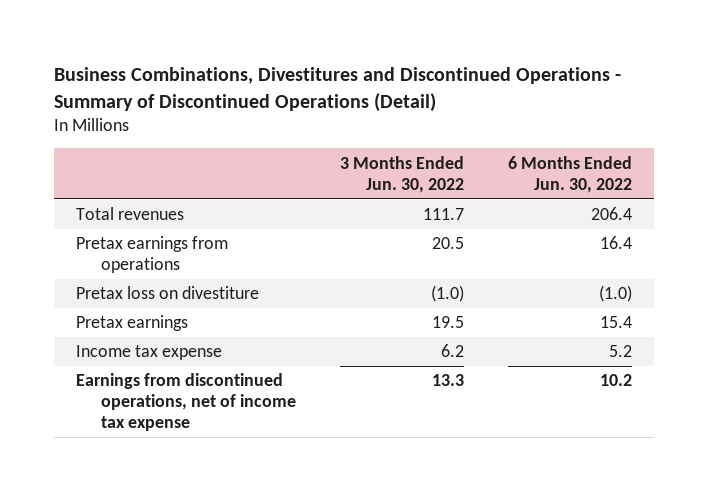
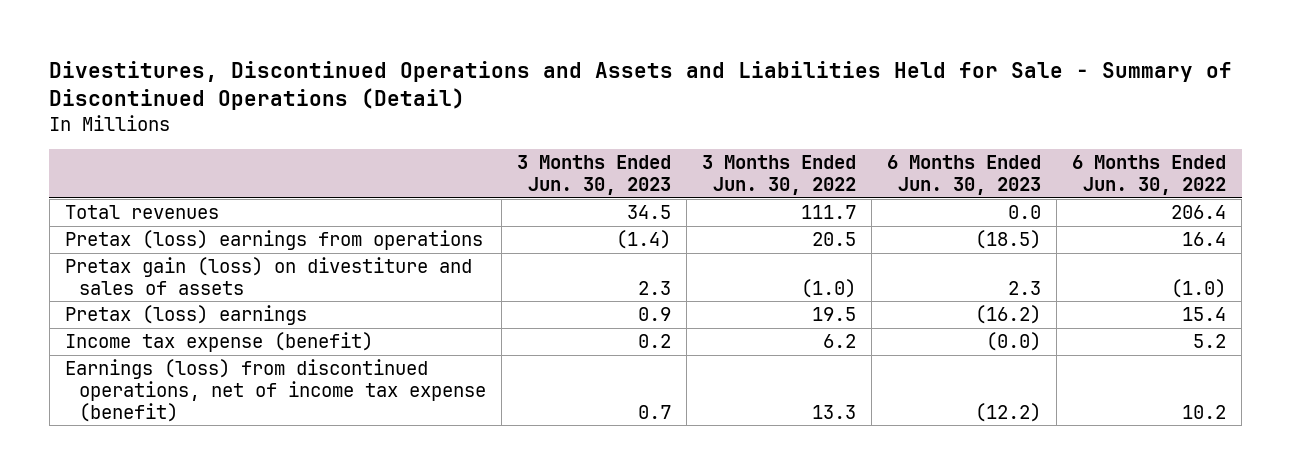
- Business Combinations, Divestitures and Discontinued Operations - Summary of Discontinued Operations (Detail)
+ Divestitures, Discontinued Operations and Assets and Liabilities Held for Sale - Summary of Discontinued Operations (Detail)
- | 3 Months Ended Jun. 30, 2022 | 6 Months Ended Jun. 30, 2022
+ | 3 Months Ended Jun. 30, 2023 | 3 Months Ended Jun. 30, 2022 | 6 Months Ended Jun. 30, 2023 | 6 Months Ended Jun. 30, 2022
- Pretax earnings from operations | 20.5 | 16.4
- Pretax loss on divestiture | (1.0) | (1.0)
- Pretax earnings | 19.5 | 15.4
- Income tax expense | 6.2 | 5.2
- Earnings from discontinued operations, net of income tax expense | 13.3 | 10.2
+ Pretax (loss) earnings from operations | (1.4) | 20.5 | (18.5) | 16.4
+ Pretax gain (loss) on divestiture and sales of assets | 2.3 | (1.0) | 2.3 | (1.0)
+ Pretax (loss) earnings | 0.9 | 19.5 | (16.2) | 15.4
+ Income tax expense (benefit) | 0.2 | 6.2 | (0.0) | 5.2
+ Earnings (loss) from discontinued operations, net of income tax expense (benefit) | 0.7 | 13.3 | (12.2) | 10.2

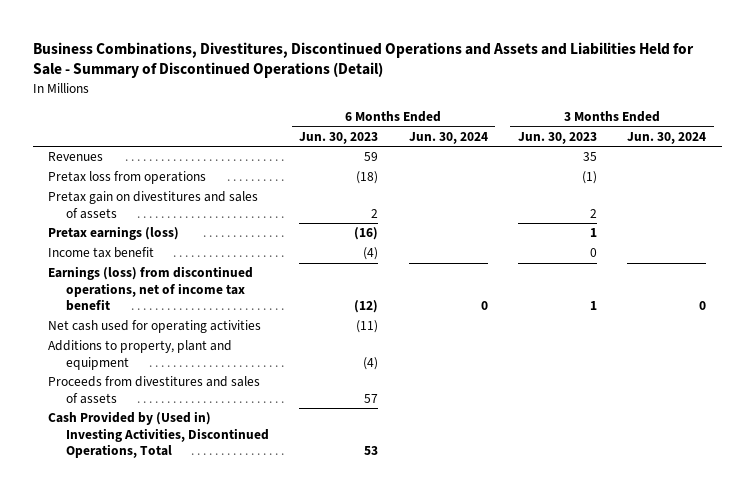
- Divestitures, Discontinued Operations and Assets and Liabilities Held for Sale - Summary of Discontinued Operations (Detail)
+ Business Combinations, Divestitures, Discontinued Operations and Assets and Liabilities Held for Sale - Summary of Discontinued Operations (Detail)
- | 3 Months Ended Jun. 30, 2023 | 3 Months Ended Jun. 30, 2022 | 6 Months Ended Jun. 30, 2023 | 6 Months Ended Jun. 30, 2022
+ | 6 Months Ended Jun. 30, 2023 | 6 Months Ended Jun. 30, 2024 | 3 Months Ended Jun. 30, 2023 | 3 Months Ended Jun. 30, 2024
- Total revenues | 34.5 | 111.7 | 0.0 | 206.4
- Pretax (loss) earnings from operations | (1.4) | 20.5 | (18.5) | 16.4
- Pretax gain (loss) on divestiture and sales of assets | 2.3 | (1.0) | 2.3 | (1.0)
- Pretax (loss) earnings | 0.9 | 19.5 | (16.2) | 15.4
- Income tax expense (benefit) | 0.2 | 6.2 | (0.0) | 5.2
- Earnings (loss) from discontinued operations, net of income tax expense (benefit) | 0.7 | 13.3 | (12.2) | 10.2
+ Revenues | 59 | | 35 |
+ Pretax loss from operations | (18) | | (1) |
+ Pretax gain on divestitures and sales of assets | 2 | | 2 |
+ Pretax earnings (loss) | (16) | | 1 |
+ Income tax benefit | (4) | | 0 |
+ Earnings (loss) from discontinued operations, net of income tax benefit | (12) | 0 | 1 | 0
+ Net cash used for operating activities | (11) | | |
+ Additions to property, plant and equipment | (4) | | |
+ Proceeds from divestitures and sales of assets | 57 | | |
+ Cash Provided by (Used in) Investing Activities, Discontinued Operations, Total | 53 | | |

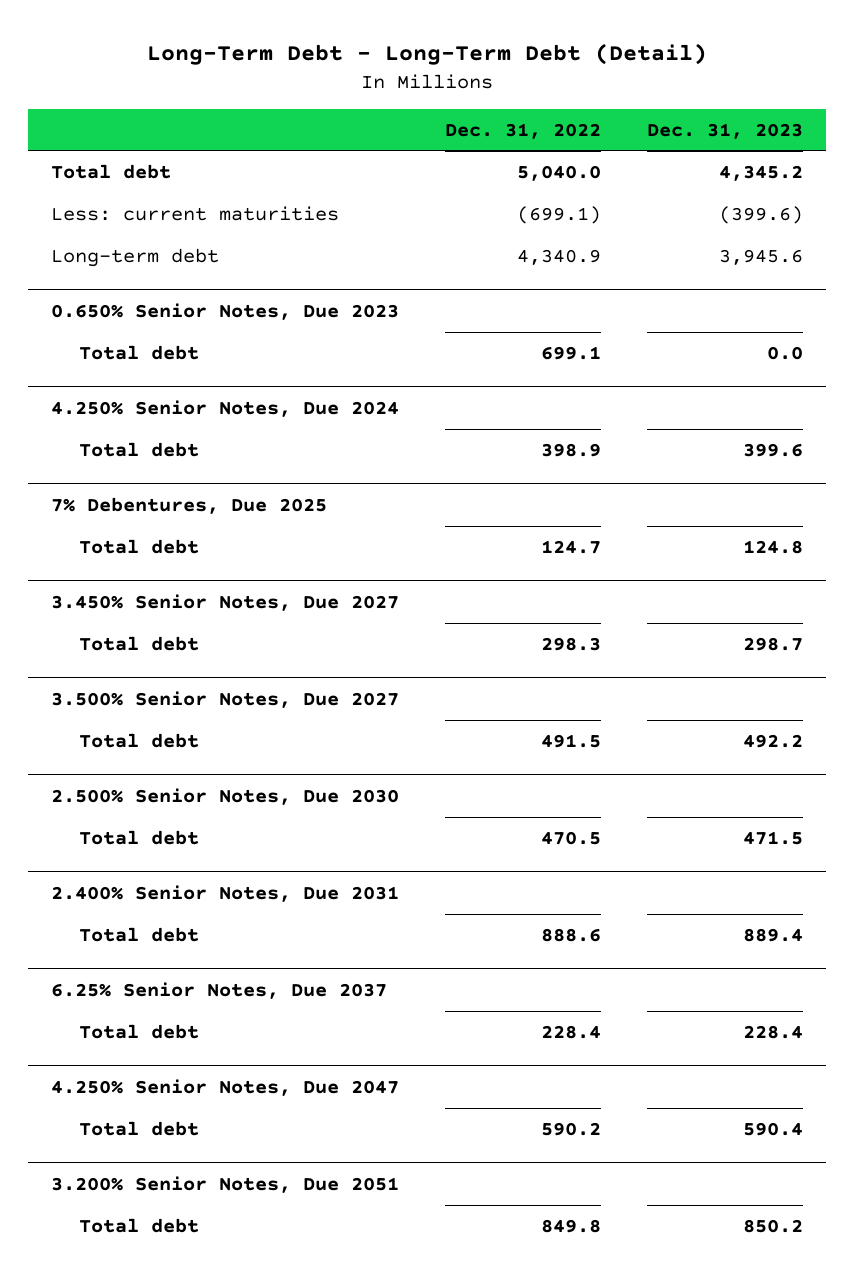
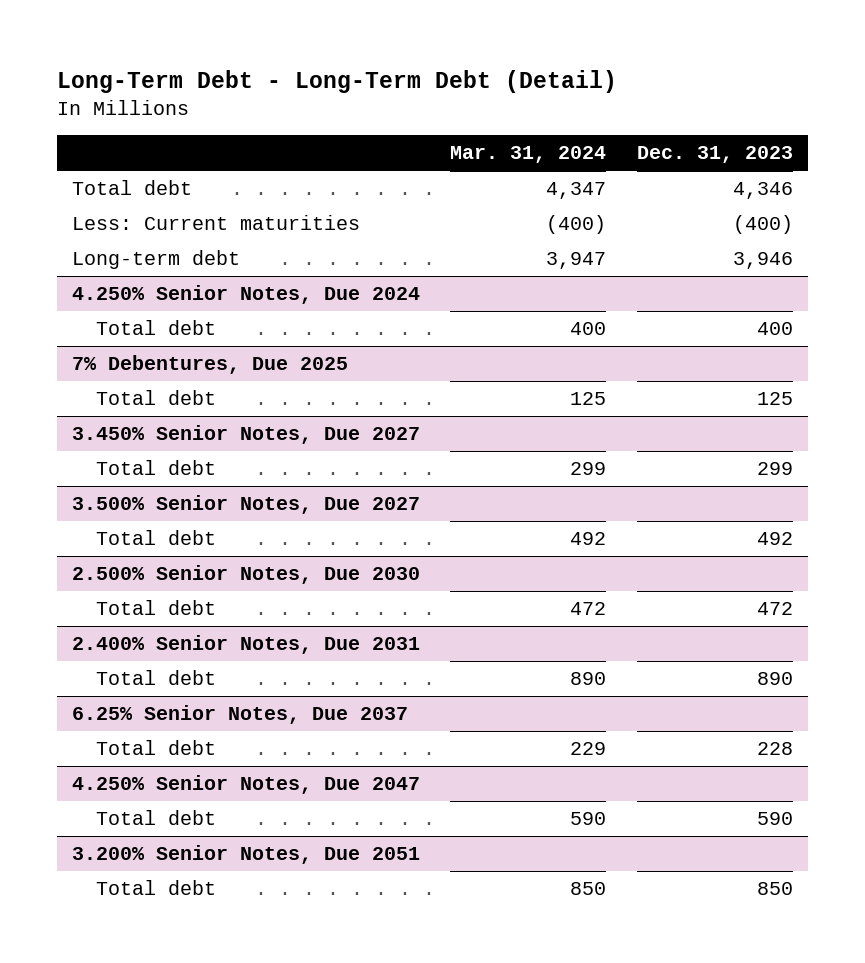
- | Dec. 31, 2022 | Dec. 31, 2023
+ | Mar. 31, 2024 | Dec. 31, 2023
- Total debt | 5,040.0 | 4,345.2
- Less: current maturities | (699.1) | (399.6)
- Long-term debt | 4,340.9 | 3,945.6
- 0.650% Senior Notes, Due 2023
- Total debt | 699.1 | 0.0
+ Total debt | 4,347 | 4,346
+ Less: Current maturities | (400) | (400)
+ Long-term debt | 3,947 | 3,946
@ 4.250% Senior Notes, Due 2024
- Total debt | 398.9 | 399.6
+ Total debt | 400 | 400
@ 7% Debentures, Due 2025
- Total debt | 124.7 | 124.8
+ Total debt | 125 | 125
@ 3.450% Senior Notes, Due 2027
- Total debt | 298.3 | 298.7
+ Total debt | 299 | 299
@ 3.500% Senior Notes, Due 2027
- Total debt | 491.5 | 492.2
+ Total debt | 492 | 492
@ 2.500% Senior Notes, Due 2030
- Total debt | 470.5 | 471.5
+ Total debt | 472 | 472
@ 2.400% Senior Notes, Due 2031
- Total debt | 888.6 | 889.4
+ Total debt | 890 | 890
@ 6.25% Senior Notes, Due 2037
- Total debt | 228.4 | 228.4
+ Total debt | 229 | 228
@ 4.250% Senior Notes, Due 2047
- Total debt | 590.2 | 590.4
+ Total debt | 590 | 590
@ 3.200% Senior Notes, Due 2051
- Total debt | 849.8 | 850.2
+ Total debt | 850 | 850

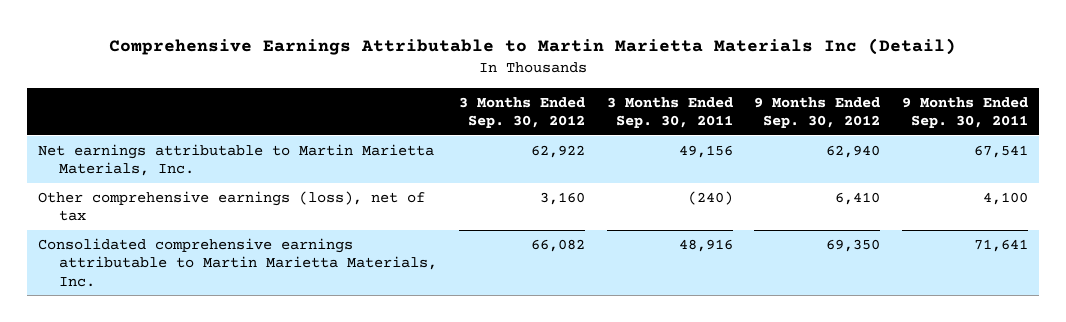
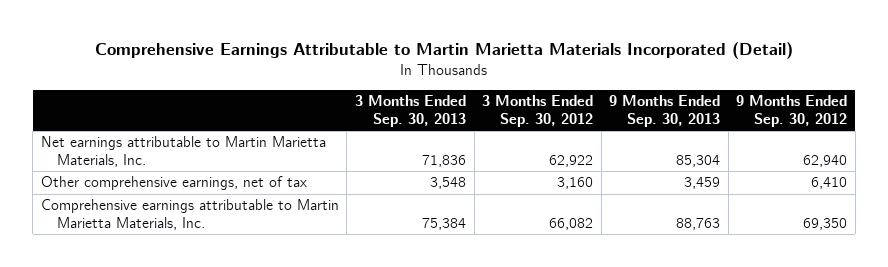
- Comprehensive Earnings Attributable to Martin Marietta Materials Inc (Detail)
+ Comprehensive Earnings Attributable to Martin Marietta Materials Incorporated (Detail)
- | 3 Months Ended Sep. 30, 2012 | 3 Months Ended Sep. 30, 2011 | 9 Months Ended Sep. 30, 2012 | 9 Months Ended Sep. 30, 2011
+ | 3 Months Ended Sep. 30, 2013 | 3 Months Ended Sep. 30, 2012 | 9 Months Ended Sep. 30, 2013 | 9 Months Ended Sep. 30, 2012
- Other comprehensive earnings (loss), net of tax | 3,160 | (240) | 6,410 | 4,100
- Consolidated comprehensive earnings attributable to Martin Marietta Materials, Inc. | 66,082 | 48,916 | 69,350 | 71,641
+ Other comprehensive earnings, net of tax | 3,548 | 3,160 | 3,459 | 6,410
+ Comprehensive earnings attributable to Martin Marietta Materials, Inc. | 75,384 | 66,082 | 88,763 | 69,350

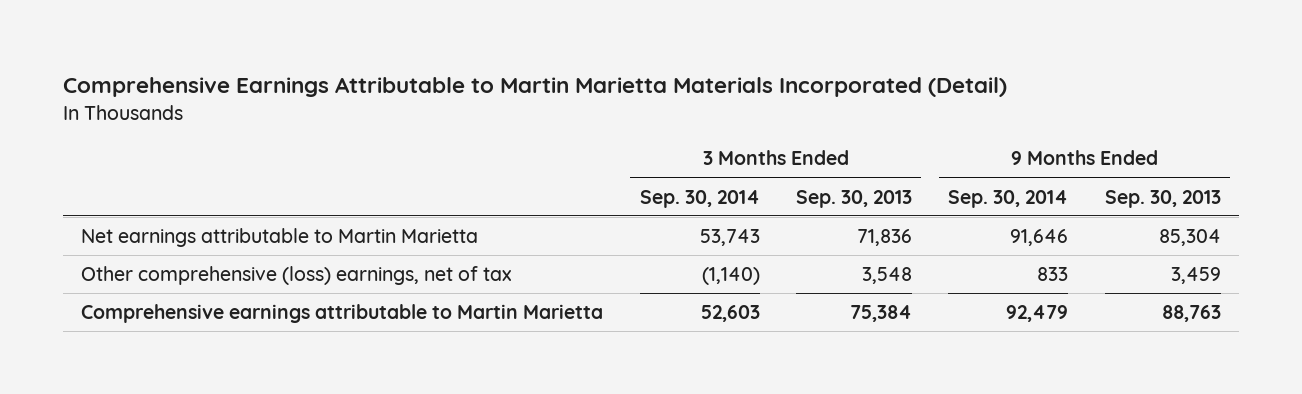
- | 3 Months Ended Sep. 30, 2013 | 3 Months Ended Sep. 30, 2012 | 9 Months Ended Sep. 30, 2013 | 9 Months Ended Sep. 30, 2012
+ | 3 Months Ended Sep. 30, 2014 | 3 Months Ended Sep. 30, 2013 | 9 Months Ended Sep. 30, 2014 | 9 Months Ended Sep. 30, 2013
- Net earnings attributable to Martin Marietta Materials, Inc. | 71,836 | 62,922 | 85,304 | 62,940
- Other comprehensive earnings, net of tax | 3,548 | 3,160 | 3,459 | 6,410
- Comprehensive earnings attributable to Martin Marietta Materials, Inc. | 75,384 | 66,082 | 88,763 | 69,350
+ Net earnings attributable to Martin Marietta | 53,743 | 71,836 | 91,646 | 85,304
+ Other comprehensive (loss) earnings, net of tax | (1,140) | 3,548 | 833 | 3,459
+ Comprehensive earnings attributable to Martin Marietta | 52,603 | 75,384 | 92,479 | 88,763

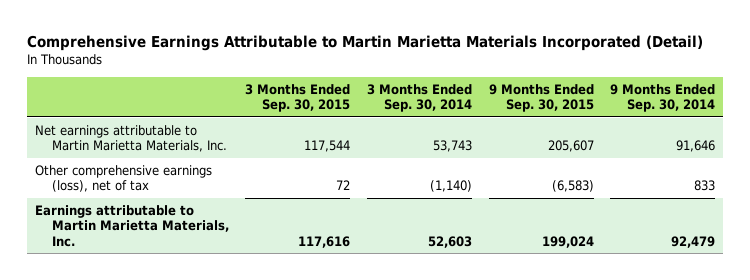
- | 3 Months Ended Sep. 30, 2014 | 3 Months Ended Sep. 30, 2013 | 9 Months Ended Sep. 30, 2014 | 9 Months Ended Sep. 30, 2013
+ | 3 Months Ended Sep. 30, 2015 | 3 Months Ended Sep. 30, 2014 | 9 Months Ended Sep. 30, 2015 | 9 Months Ended Sep. 30, 2014
- Net earnings attributable to Martin Marietta | 53,743 | 71,836 | 91,646 | 85,304
- Other comprehensive (loss) earnings, net of tax | (1,140) | 3,548 | 833 | 3,459
- Comprehensive earnings attributable to Martin Marietta | 52,603 | 75,384 | 92,479 | 88,763
+ Net earnings attributable to Martin Marietta Materials, Inc. | 117,544 | 53,743 | 205,607 | 91,646
+ Other comprehensive earnings (loss), net of tax | 72 | (1,140) | (6,583) | 833
+ Earnings attributable to Martin Marietta Materials, Inc. | 117,616 | 52,603 | 199,024 | 92,479

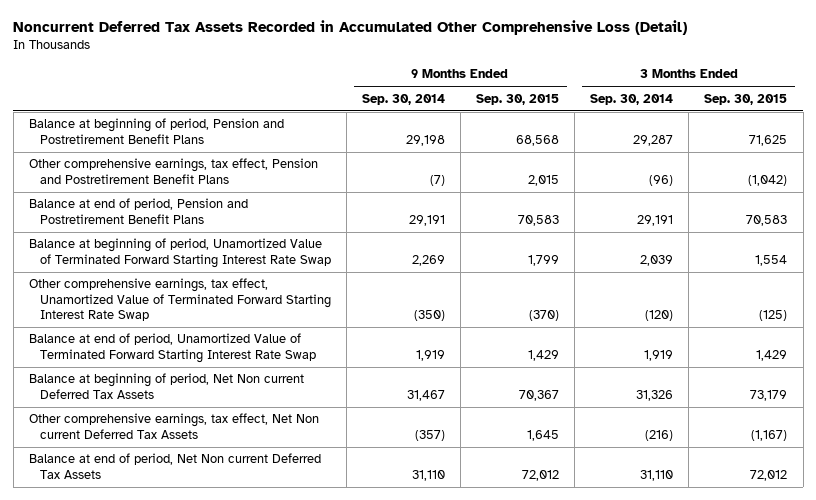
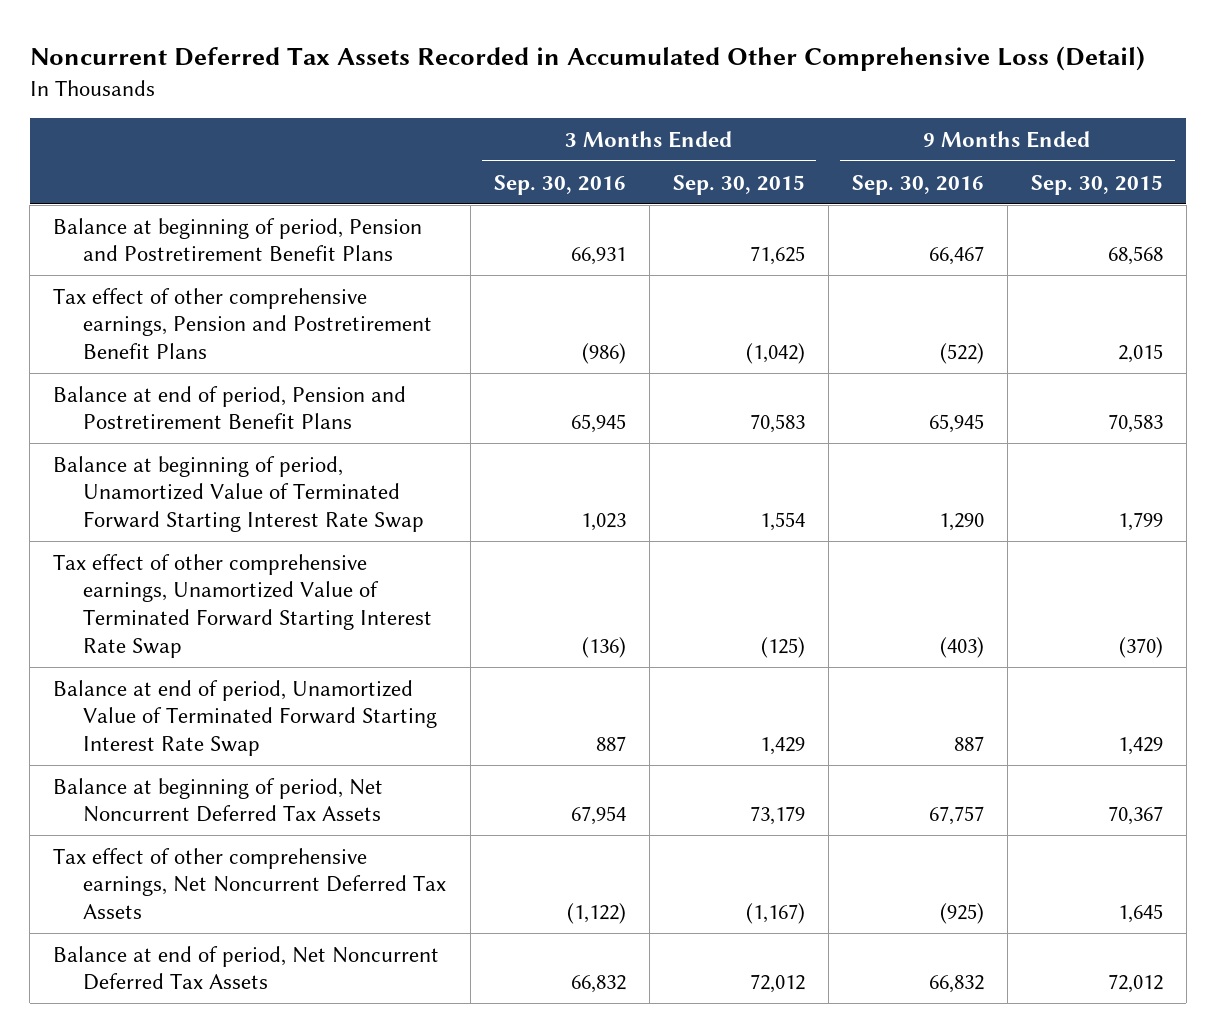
- | 9 Months Ended Sep. 30, 2014 | 9 Months Ended Sep. 30, 2015 | 3 Months Ended Sep. 30, 2014 | 3 Months Ended Sep. 30, 2015
+ | 3 Months Ended Sep. 30, 2016 | 3 Months Ended Sep. 30, 2015 | 9 Months Ended Sep. 30, 2016 | 9 Months Ended Sep. 30, 2015
- Other comprehensive earnings, tax effect, Pension and Postretirement Benefit Plans | (7) | 2,015 | (96) | (1,042)
+ Tax effect of other comprehensive earnings, Pension and Postretirement Benefit Plans | (986) | (1,042) | (522) | 2,015
- Other comprehensive earnings, tax effect, Unamortized Value of Terminated Forward Starting Interest Rate Swap | (350) | (370) | (120) | (125)
+ Tax effect of other comprehensive earnings, Unamortized Value of Terminated Forward Starting Interest Rate Swap | (136) | (125) | (403) | (370)
- Balance at beginning of period, Net Non current Deferred Tax Assets | 31,467 | 70,367 | 31,326 | 73,179
- Other comprehensive earnings, tax effect, Net Non current Deferred Tax Assets | (357) | 1,645 | (216) | (1,167)
- Balance at end of period, Net Non current Deferred Tax Assets | 31,110 | 72,012 | 31,110 | 72,012
+ Balance at beginning of period, Net Noncurrent Deferred Tax Assets | 67,954 | 73,179 | 67,757 | 70,367
+ Tax effect of other comprehensive earnings, Net Noncurrent Deferred Tax Assets | (1,122) | (1,167) | (925) | 1,645
+ Balance at end of period, Net Noncurrent Deferred Tax Assets | 66,832 | 72,012 | 66,832 | 72,012

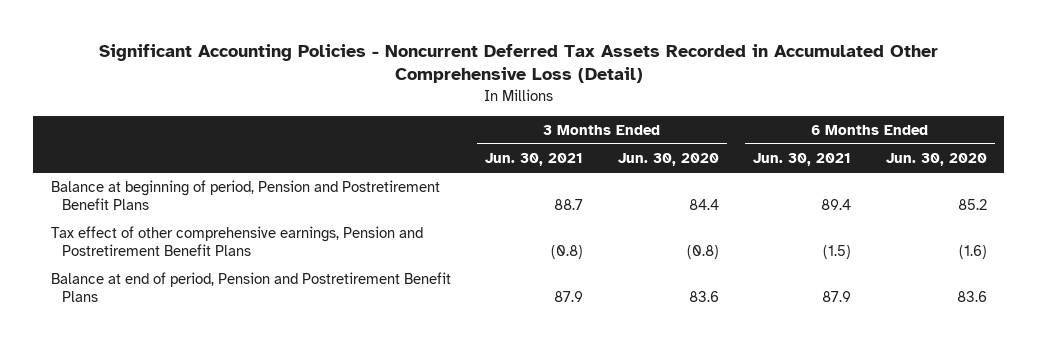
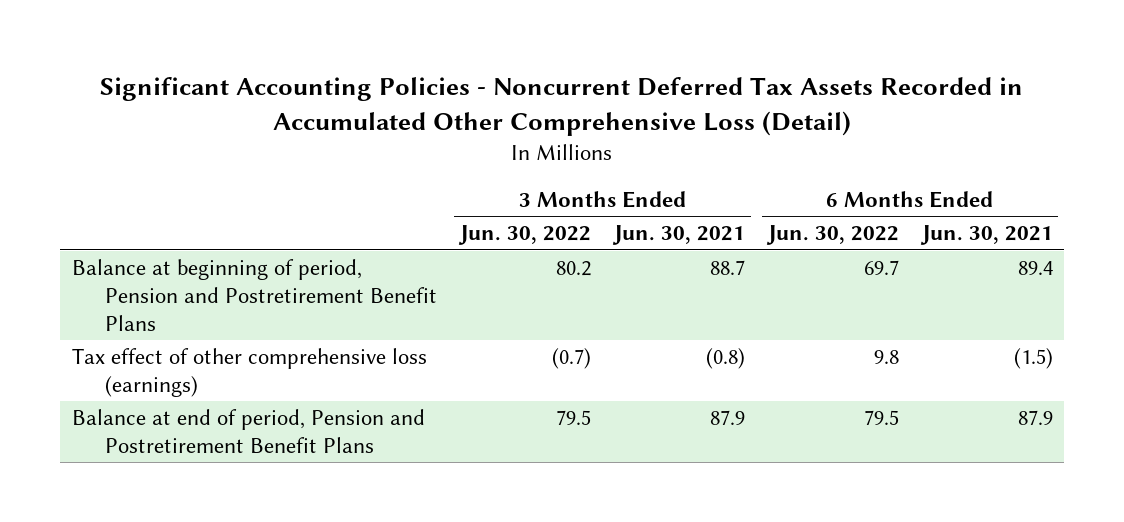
- | 3 Months Ended Jun. 30, 2021 | 3 Months Ended Jun. 30, 2020 | 6 Months Ended Jun. 30, 2021 | 6 Months Ended Jun. 30, 2020
+ | 3 Months Ended Jun. 30, 2022 | 3 Months Ended Jun. 30, 2021 | 6 Months Ended Jun. 30, 2022 | 6 Months Ended Jun. 30, 2021
- Tax effect of other comprehensive earnings, Pension and Postretirement Benefit Plans | (0.8) | (0.8) | (1.5) | (1.6)
+ Tax effect of other comprehensive loss (earnings) | (0.7) | (0.8) | 9.8 | (1.5)

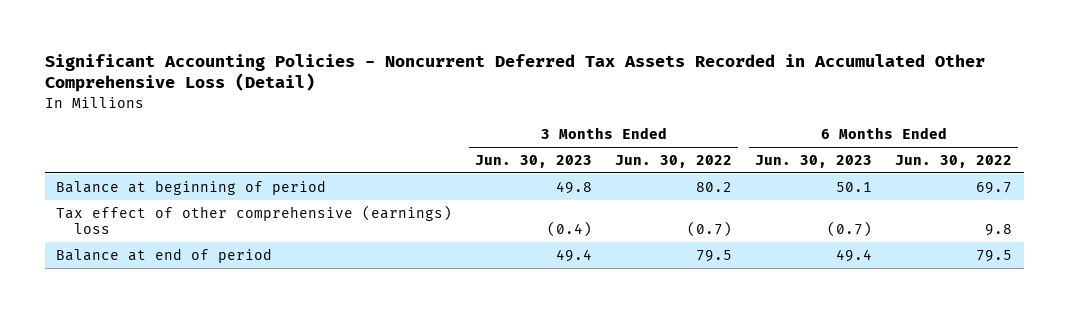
- | 3 Months Ended Jun. 30, 2022 | 3 Months Ended Jun. 30, 2021 | 6 Months Ended Jun. 30, 2022 | 6 Months Ended Jun. 30, 2021
+ | 3 Months Ended Jun. 30, 2023 | 3 Months Ended Jun. 30, 2022 | 6 Months Ended Jun. 30, 2023 | 6 Months Ended Jun. 30, 2022
- Balance at beginning of period, Pension and Postretirement Benefit Plans | 80.2 | 88.7 | 69.7 | 89.4
- Tax effect of other comprehensive loss (earnings) | (0.7) | (0.8) | 9.8 | (1.5)
- Balance at end of period, Pension and Postretirement Benefit Plans | 79.5 | 87.9 | 79.5 | 87.9
+ Balance at beginning of period | 49.8 | 80.2 | 50.1 | 69.7
+ Tax effect of other comprehensive (earnings) loss | (0.4) | (0.7) | (0.7) | 9.8
+ Balance at end of period | 49.4 | 79.5 | 49.4 | 79.5

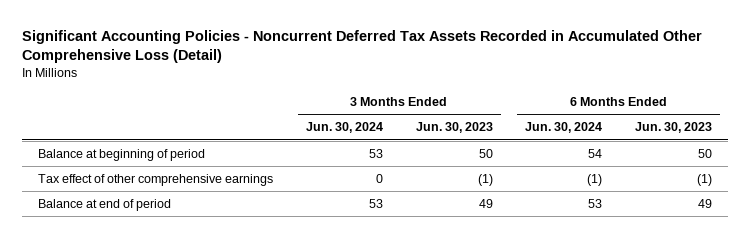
- | 3 Months Ended Jun. 30, 2023 | 3 Months Ended Jun. 30, 2022 | 6 Months Ended Jun. 30, 2023 | 6 Months Ended Jun. 30, 2022
+ | 3 Months Ended Jun. 30, 2024 | 3 Months Ended Jun. 30, 2023 | 6 Months Ended Jun. 30, 2024 | 6 Months Ended Jun. 30, 2023
- Balance at beginning of period | 49.8 | 80.2 | 50.1 | 69.7
- Tax effect of other comprehensive (earnings) loss | (0.4) | (0.7) | (0.7) | 9.8
- Balance at end of period | 49.4 | 79.5 | 49.4 | 79.5
+ Balance at beginning of period | 53 | 50 | 54 | 50
+ Tax effect of other comprehensive earnings | 0 | (1) | (1) | (1)
+ Balance at end of period | 53 | 49 | 53 | 49

